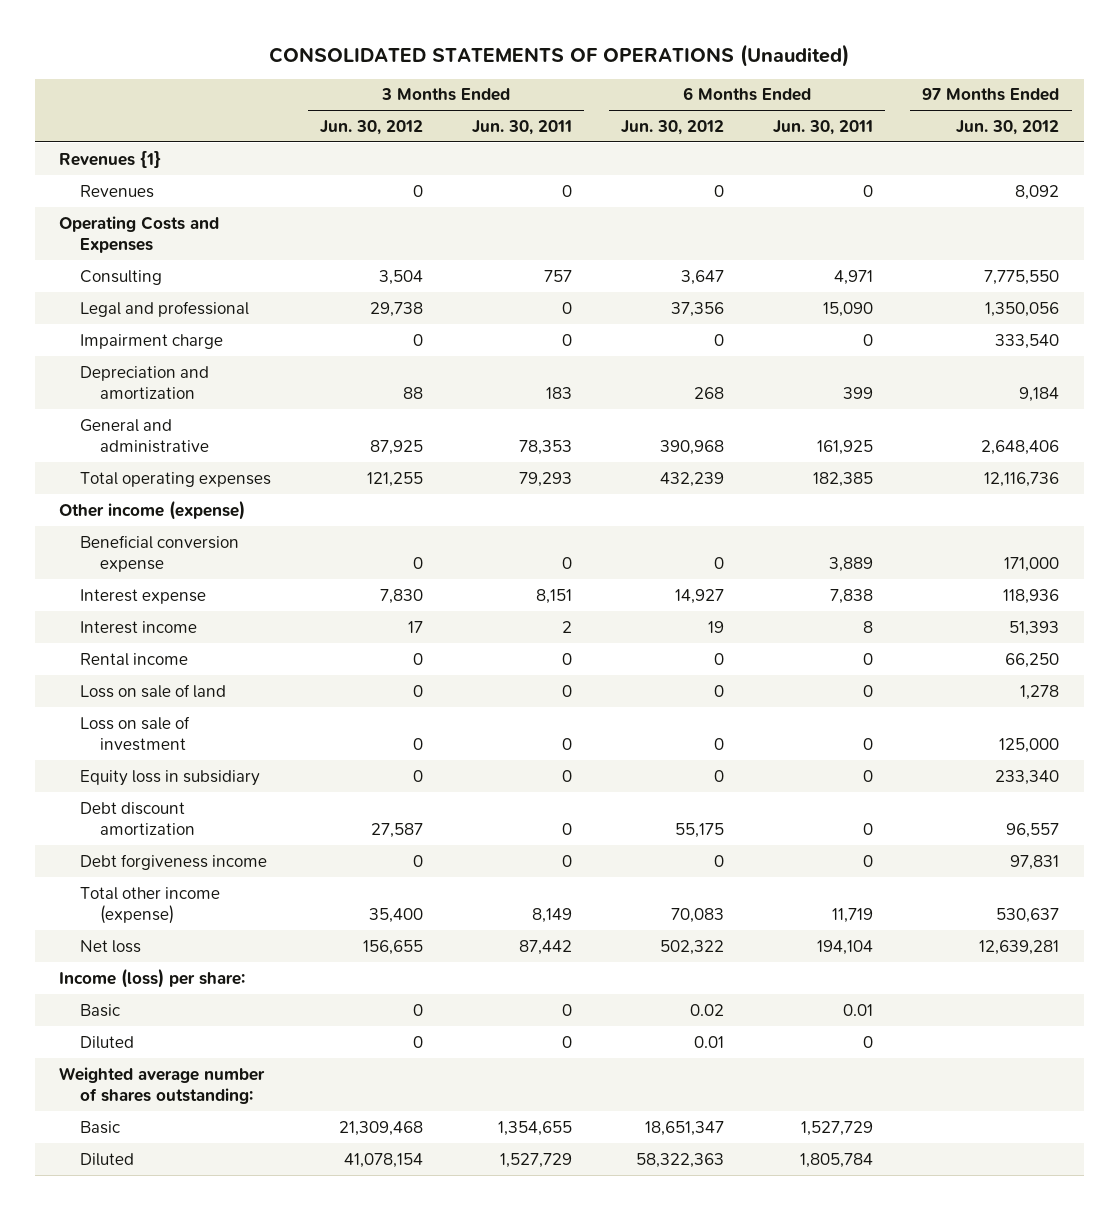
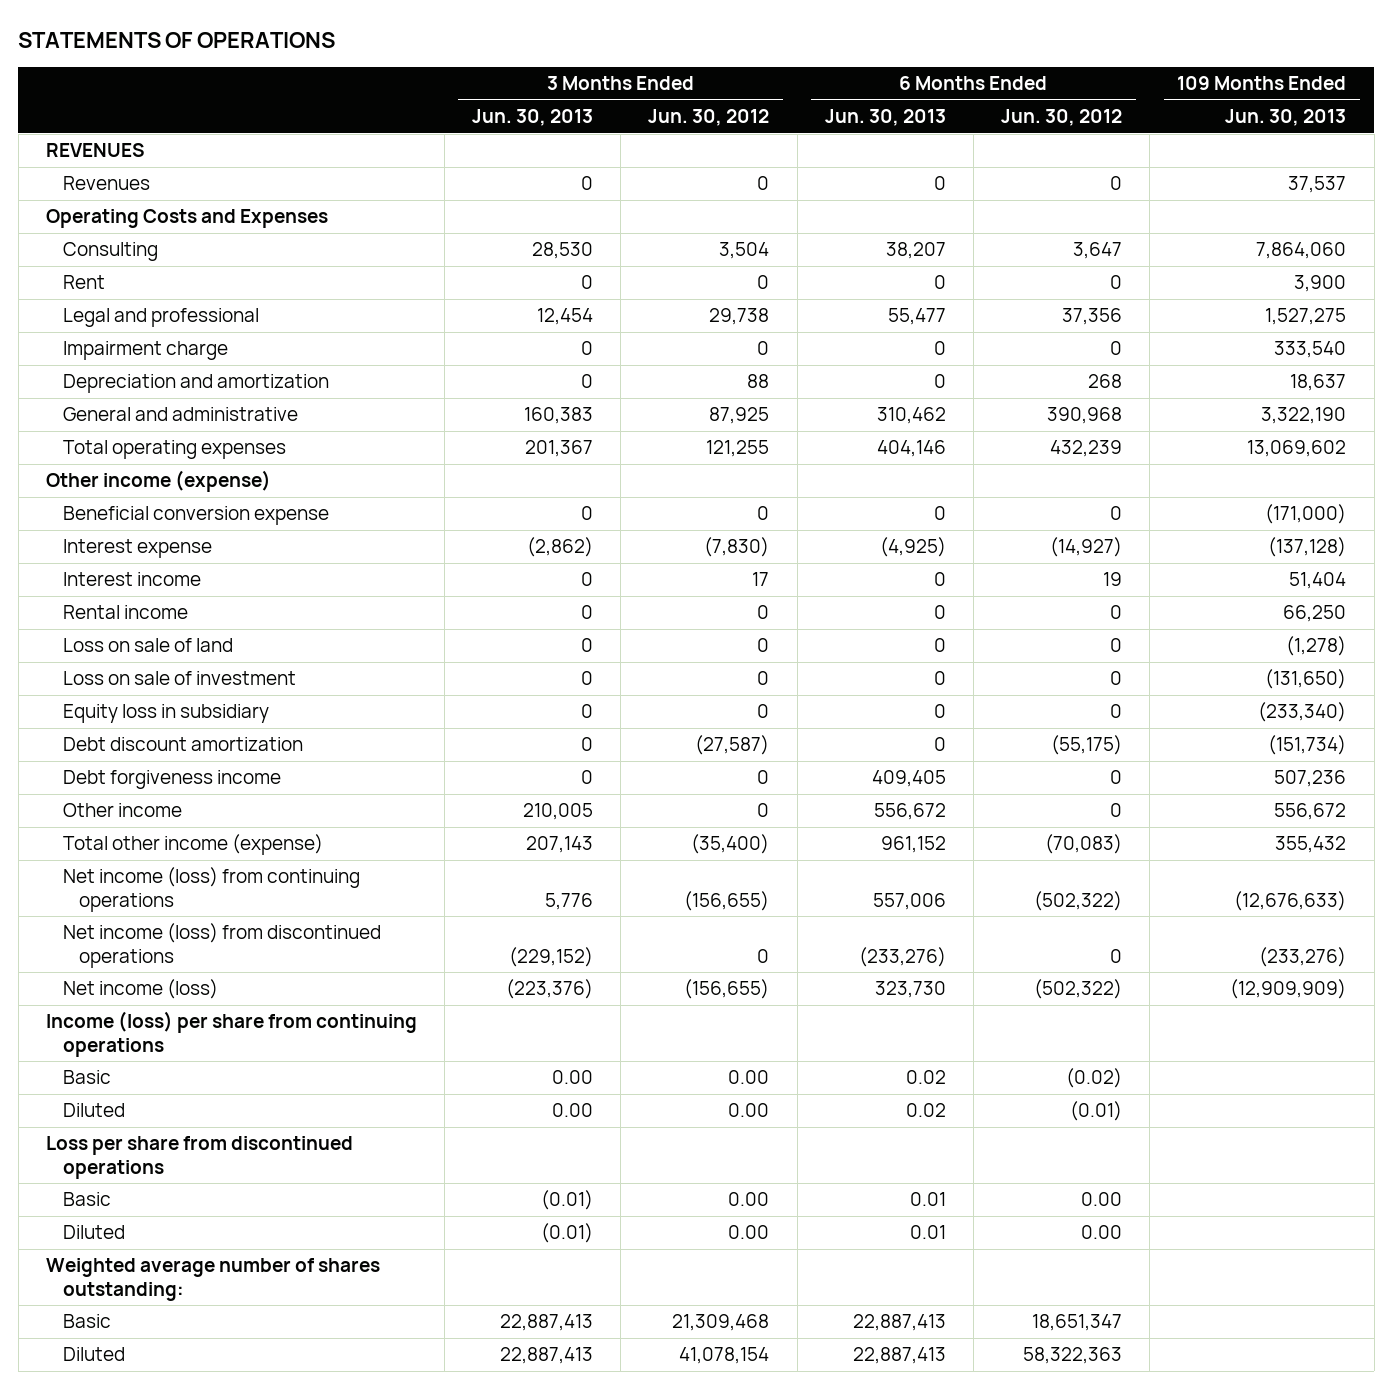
- CONSOLIDATED STATEMENTS OF OPERATIONS (Unaudited)
+ STATEMENTS OF OPERATIONS
- | 3 Months Ended Jun. 30, 2012 | 3 Months Ended Jun. 30, 2011 | 6 Months Ended Jun. 30, 2012 | 6 Months Ended Jun. 30, 2011 | 97 Months Ended Jun. 30, 2012
+ | 3 Months Ended Jun. 30, 2013 | 3 Months Ended Jun. 30, 2012 | 6 Months Ended Jun. 30, 2013 | 6 Months Ended Jun. 30, 2012 | 109 Months Ended Jun. 30, 2013
- Revenues {1}
+ REVENUES
+ Rent | 0 | 0 | 0 | 0 | 3,900
- Interest expense | 7,830 | 8,151 | 14,927 | 7,838 | 118,936
+ Interest expense | (2,862) | (7,830) | (4,925) | (14,927) | (137,128)
- Debt discount amortization | 27,587 | 0 | 55,175 | 0 | 96,557
+ Debt discount amortization | 0 | (27,587) | 0 | (55,175) | (151,734)
- Total other income (expense) | 35,400 | 8,149 | 70,083 | 11,719 | 530,637
- Net loss | 156,655 | 87,442 | 502,322 | 194,104 | 12,639,281
- Income (loss) per share:
- Basic | 0 | 0 | 0.02 | 0.01 |
- Diluted | 0 | 0 | 0.01 | 0 |
+ Other income | 210,005 | 0 | 556,672 | 0 | 556,672
+ Total other income (expense) | 207,143 | (35,400) | 961,152 | (70,083) | 355,432
+ Net income (loss) from continuing operations | 5,776 | (156,655) | 557,006 | (502,322) | (12,676,633)
+ Net income (loss) from discontinued operations | (229,152) | 0 | (233,276) | 0 | (233,276)
+ Net income (loss) | (223,376) | (156,655) | 323,730 | (502,322) | (12,909,909)
+ Income (loss) per share from continuing operations
+ Basic | 0.00 | 0.00 | 0.02 | (0.02) |
+ Diluted | 0.00 | 0.00 | 0.02 | (0.01) |
+ Loss per share from discontinued operations
+ Basic | (0.01) | 0.00 | 0.01 | 0.00 |
+ Diluted | (0.01) | 0.00 | 0.01 | 0.00 |

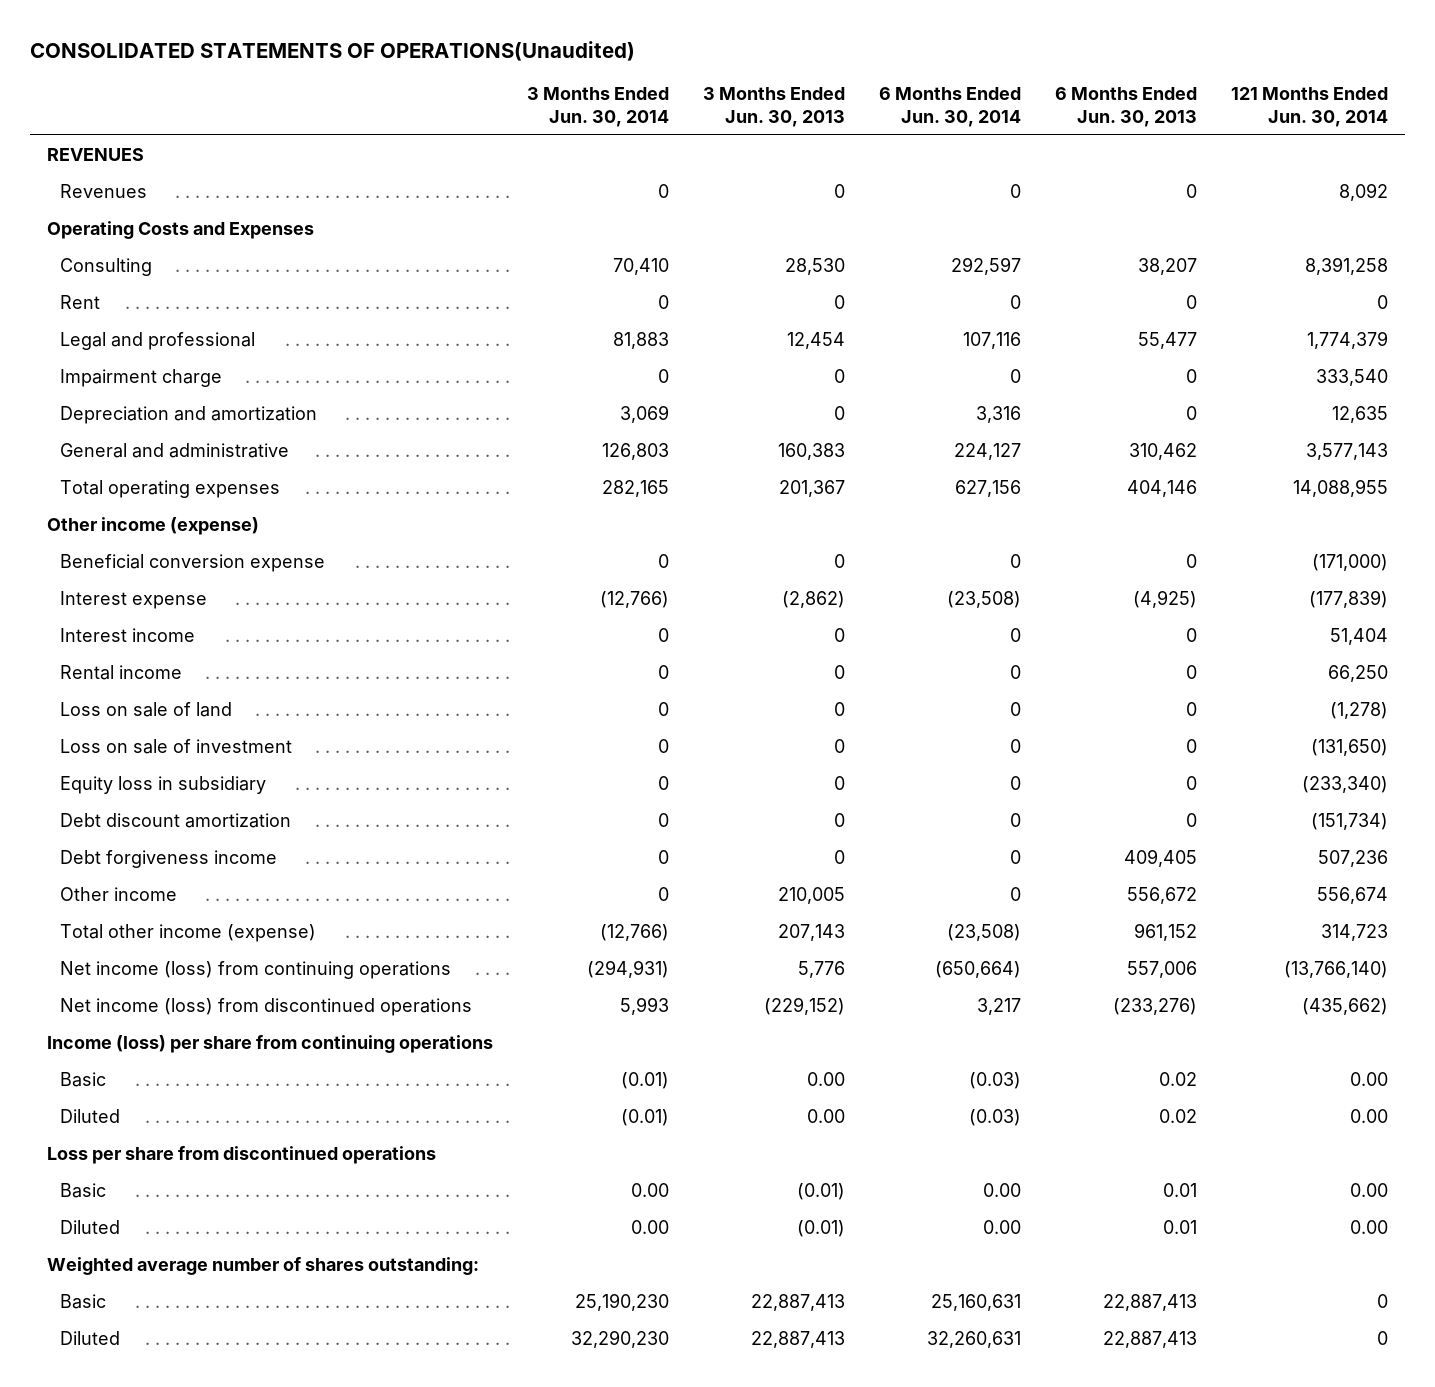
- STATEMENTS OF OPERATIONS
+ CONSOLIDATED STATEMENTS OF OPERATIONS(Unaudited)
- | 3 Months Ended Jun. 30, 2013 | 3 Months Ended Jun. 30, 2012 | 6 Months Ended Jun. 30, 2013 | 6 Months Ended Jun. 30, 2012 | 109 Months Ended Jun. 30, 2013
+ | 3 Months Ended Jun. 30, 2014 | 3 Months Ended Jun. 30, 2013 | 6 Months Ended Jun. 30, 2014 | 6 Months Ended Jun. 30, 2013 | 121 Months Ended Jun. 30, 2014
- Net income (loss) | (223,376) | (156,655) | 323,730 | (502,322) | (12,909,909)

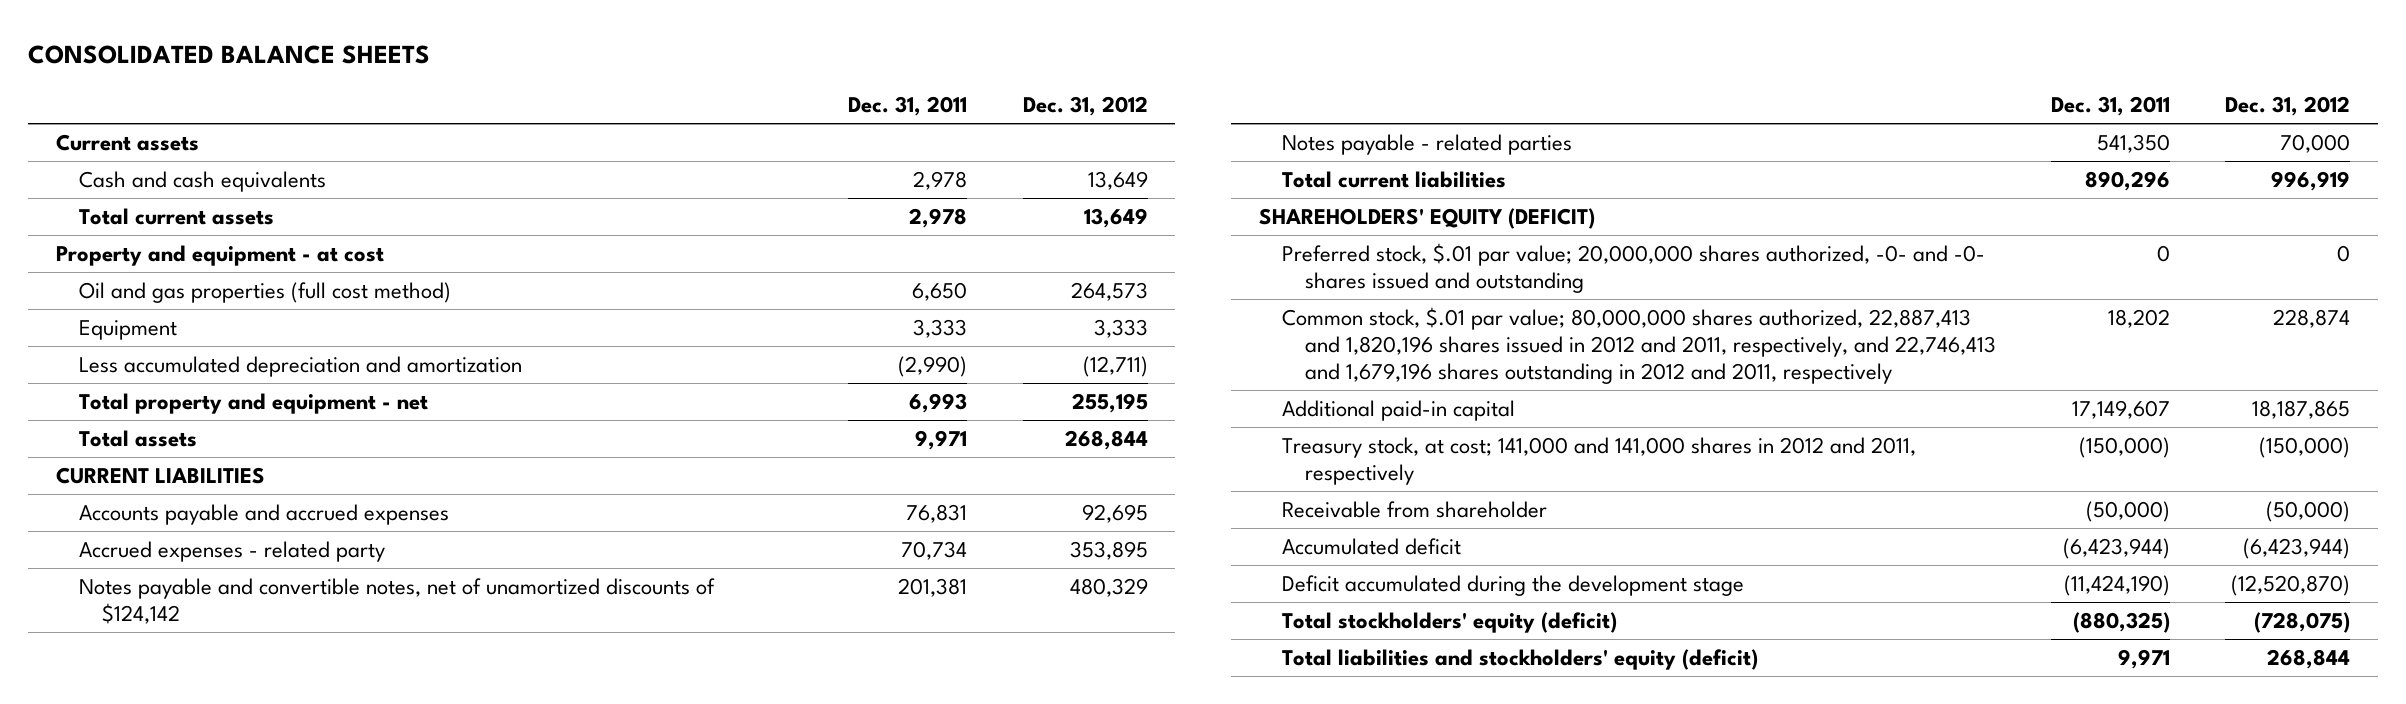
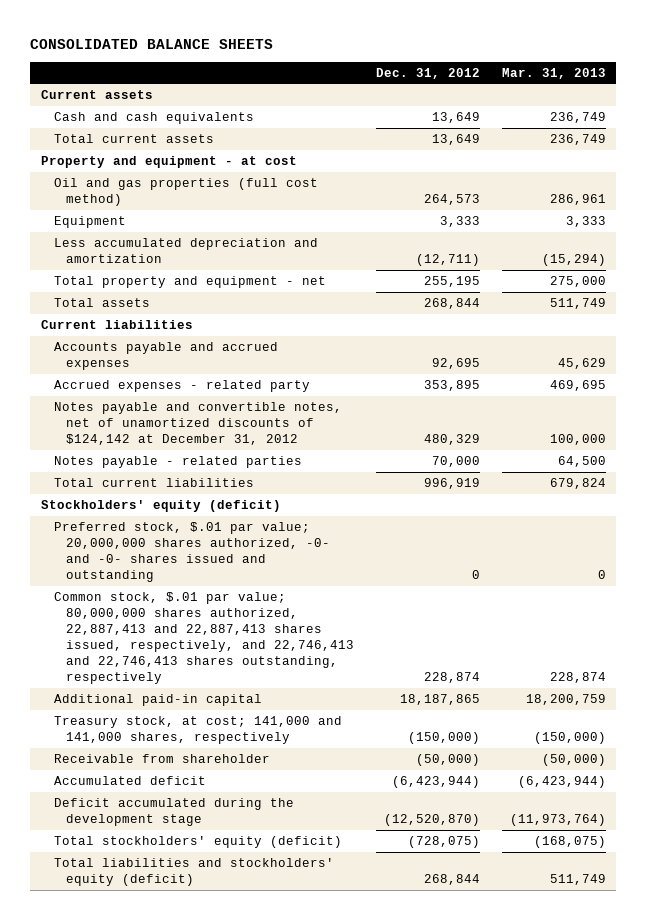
- | Dec. 31, 2011 | Dec. 31, 2012
+ | Dec. 31, 2012 | Mar. 31, 2013
- CURRENT LIABILITIES
+ Current liabilities
- Notes payable and convertible notes, net of unamortized discounts of $124,142 | 201,381 | 480,329
+ Notes payable and convertible notes, net of unamortized discounts of $124,142 at December 31, 2012 | 480,329 | 100,000
- SHAREHOLDERS' EQUITY (DEFICIT)
+ Stockholders' equity (deficit)
- Common stock, $.01 par value; 80,000,000 shares authorized, 22,887,413 and 1,820,196 shares issued in 2012 and 2011, respectively, and 22,746,413 and 1,679,196 shares outstanding in 2012 and 2011, respectively | 18,202 | 228,874
+ Common stock, $.01 par value; 80,000,000 shares authorized, 22,887,413 and 22,887,413 shares issued, respectively, and 22,746,413 and 22,746,413 shares outstanding, respectively | 228,874 | 228,874
- Treasury stock, at cost; 141,000 and 141,000 shares in 2012 and 2011, respectively | (150,000) | (150,000)
+ Treasury stock, at cost; 141,000 and 141,000 shares, respectively | (150,000) | (150,000)

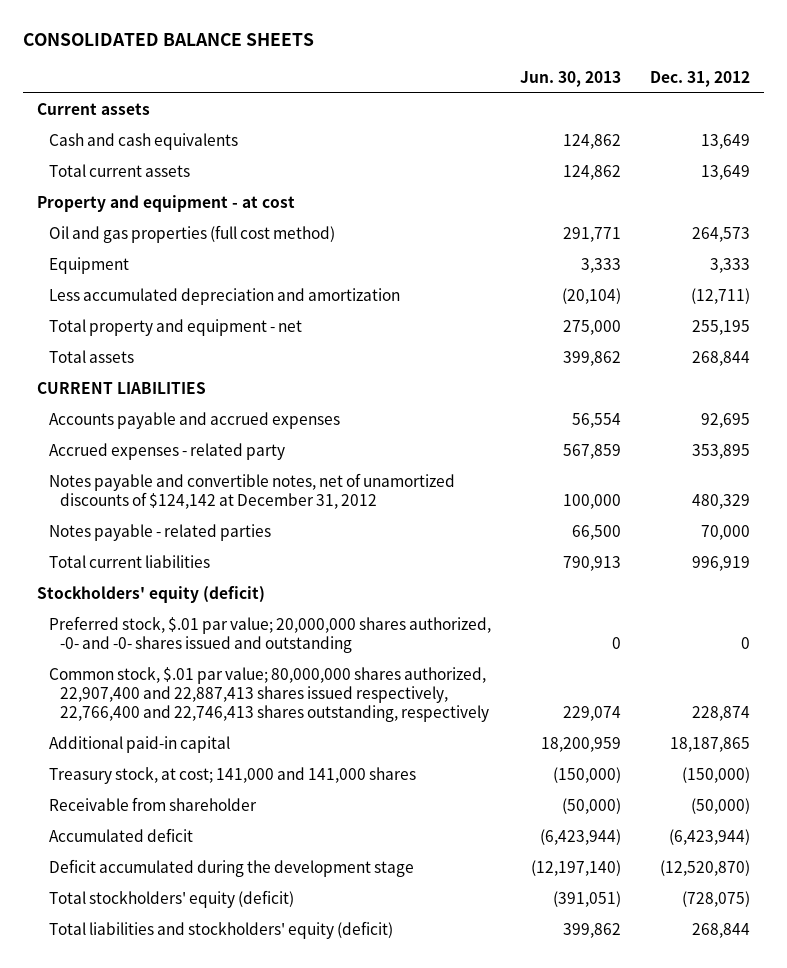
- | Dec. 31, 2012 | Mar. 31, 2013
+ | Jun. 30, 2013 | Dec. 31, 2012
- Current liabilities
+ CURRENT LIABILITIES
- Common stock, $.01 par value; 80,000,000 shares authorized, 22,887,413 and 22,887,413 shares issued, respectively, and 22,746,413 and 22,746,413 shares outstanding, respectively | 228,874 | 228,874
+ Common stock, $.01 par value; 80,000,000 shares authorized, 22,907,400 and 22,887,413 shares issued respectively, 22,766,400 and 22,746,413 shares outstanding, respectively | 229,074 | 228,874
- Treasury stock, at cost; 141,000 and 141,000 shares, respectively | (150,000) | (150,000)
+ Treasury stock, at cost; 141,000 and 141,000 shares | (150,000) | (150,000)

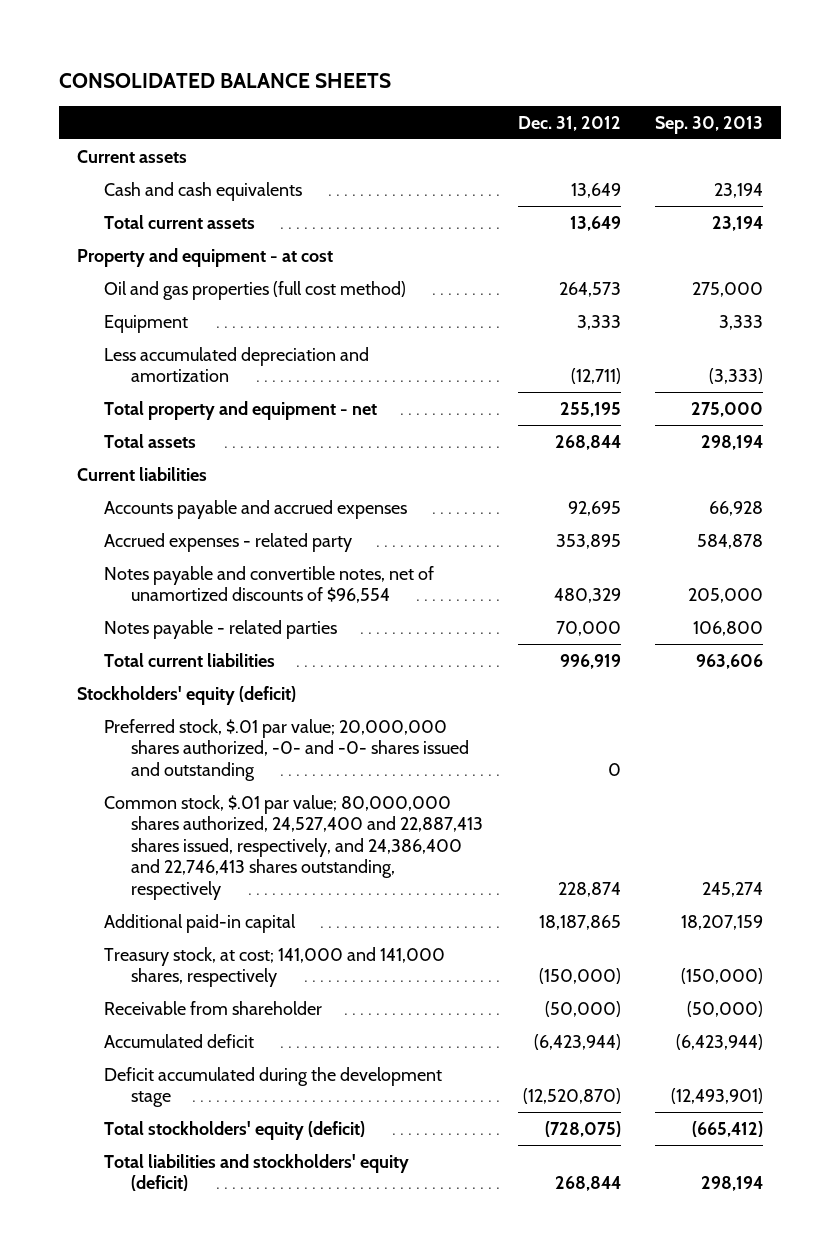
- | Jun. 30, 2013 | Dec. 31, 2012
+ | Dec. 31, 2012 | Sep. 30, 2013
- CURRENT LIABILITIES
+ Current liabilities
- Notes payable and convertible notes, net of unamortized discounts of $124,142 at December 31, 2012 | 100,000 | 480,329
+ Notes payable and convertible notes, net of unamortized discounts of $96,554 | 480,329 | 205,000
- Common stock, $.01 par value; 80,000,000 shares authorized, 22,907,400 and 22,887,413 shares issued respectively, 22,766,400 and 22,746,413 shares outstanding, respectively | 229,074 | 228,874
+ Common stock, $.01 par value; 80,000,000 shares authorized, 24,527,400 and 22,887,413 shares issued, respectively, and 24,386,400 and 22,746,413 shares outstanding, respectively | 228,874 | 245,274
- Treasury stock, at cost; 141,000 and 141,000 shares | (150,000) | (150,000)
+ Treasury stock, at cost; 141,000 and 141,000 shares, respectively | (150,000) | (150,000)

